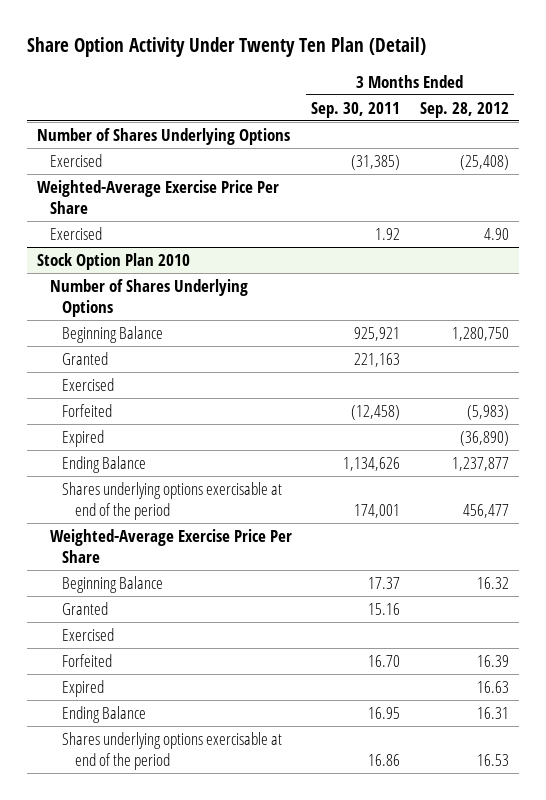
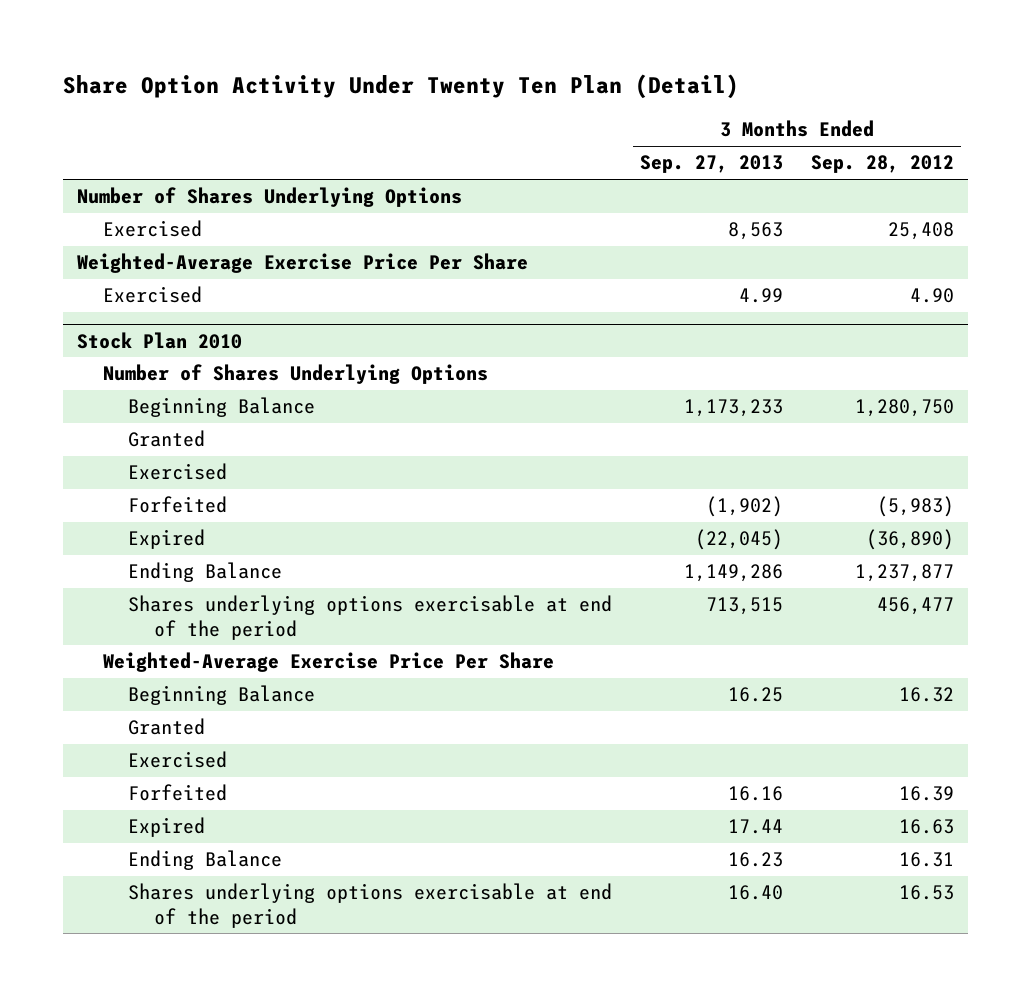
- | 3 Months Ended Sep. 30, 2011 | 3 Months Ended Sep. 28, 2012
+ | 3 Months Ended Sep. 27, 2013 | 3 Months Ended Sep. 28, 2012
- Exercised | (31,385) | (25,408)
+ Exercised | 8,563 | 25,408
- Stock Option Plan 2010
+ Stock Plan 2010

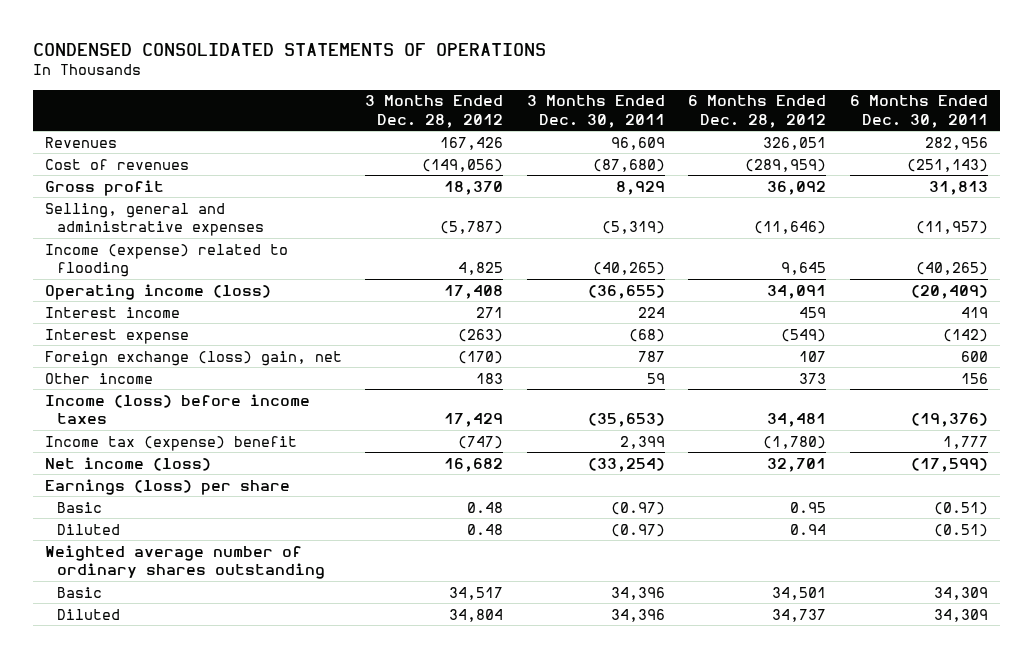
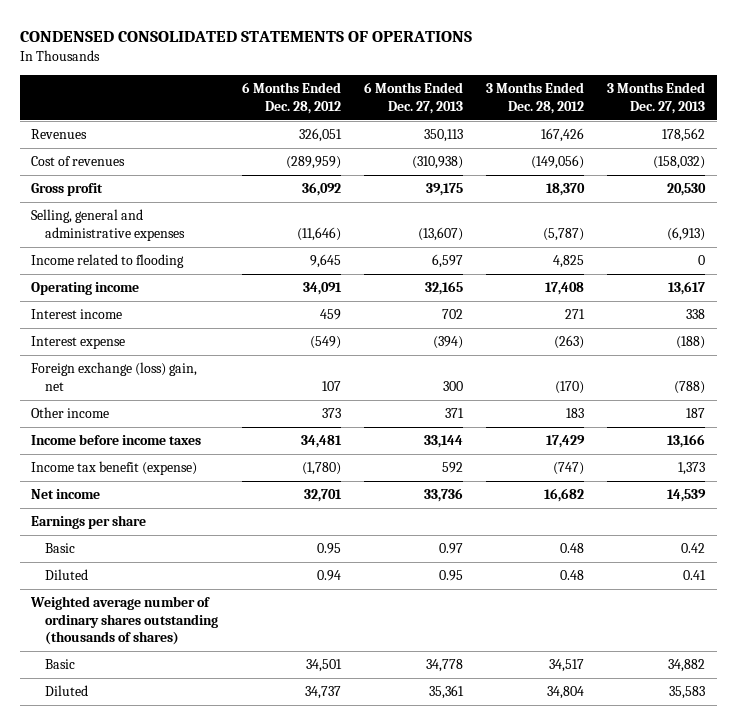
- | 3 Months Ended Dec. 28, 2012 | 3 Months Ended Dec. 30, 2011 | 6 Months Ended Dec. 28, 2012 | 6 Months Ended Dec. 30, 2011
+ | 6 Months Ended Dec. 28, 2012 | 6 Months Ended Dec. 27, 2013 | 3 Months Ended Dec. 28, 2012 | 3 Months Ended Dec. 27, 2013
- Income (expense) related to flooding | 4,825 | (40,265) | 9,645 | (40,265)
- Operating income (loss) | 17,408 | (36,655) | 34,091 | (20,409)
+ Income related to flooding | 9,645 | 6,597 | 4,825 | 0
+ Operating income | 34,091 | 32,165 | 17,408 | 13,617
- Income (loss) before income taxes | 17,429 | (35,653) | 34,481 | (19,376)
- Income tax (expense) benefit | (747) | 2,399 | (1,780) | 1,777
- Net income (loss) | 16,682 | (33,254) | 32,701 | (17,599)
- Earnings (loss) per share
+ Income before income taxes | 34,481 | 33,144 | 17,429 | 13,166
+ Income tax benefit (expense) | (1,780) | 592 | (747) | 1,373
+ Net income | 32,701 | 33,736 | 16,682 | 14,539
+ Earnings per share
- Weighted average number of ordinary shares outstanding
+ Weighted average number of ordinary shares outstanding (thousands of shares)

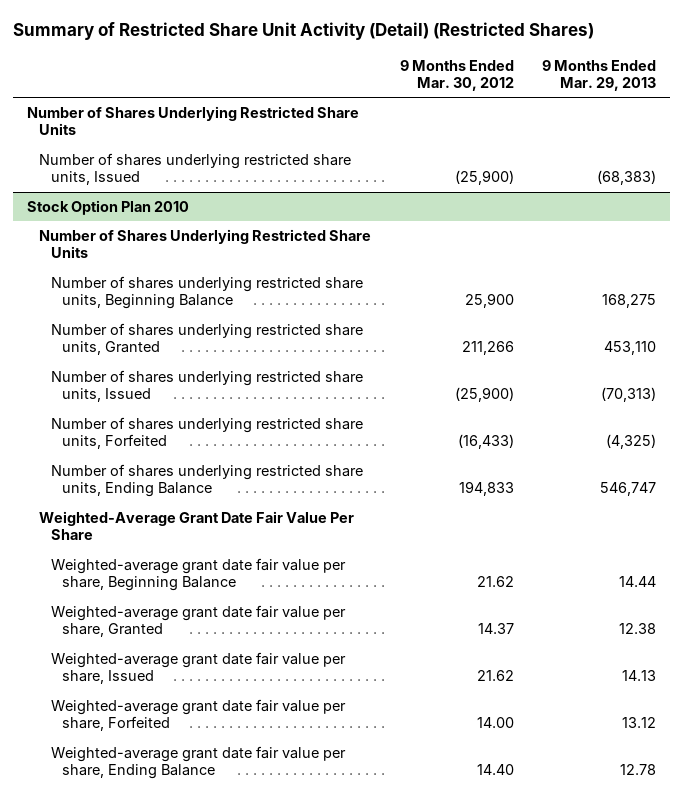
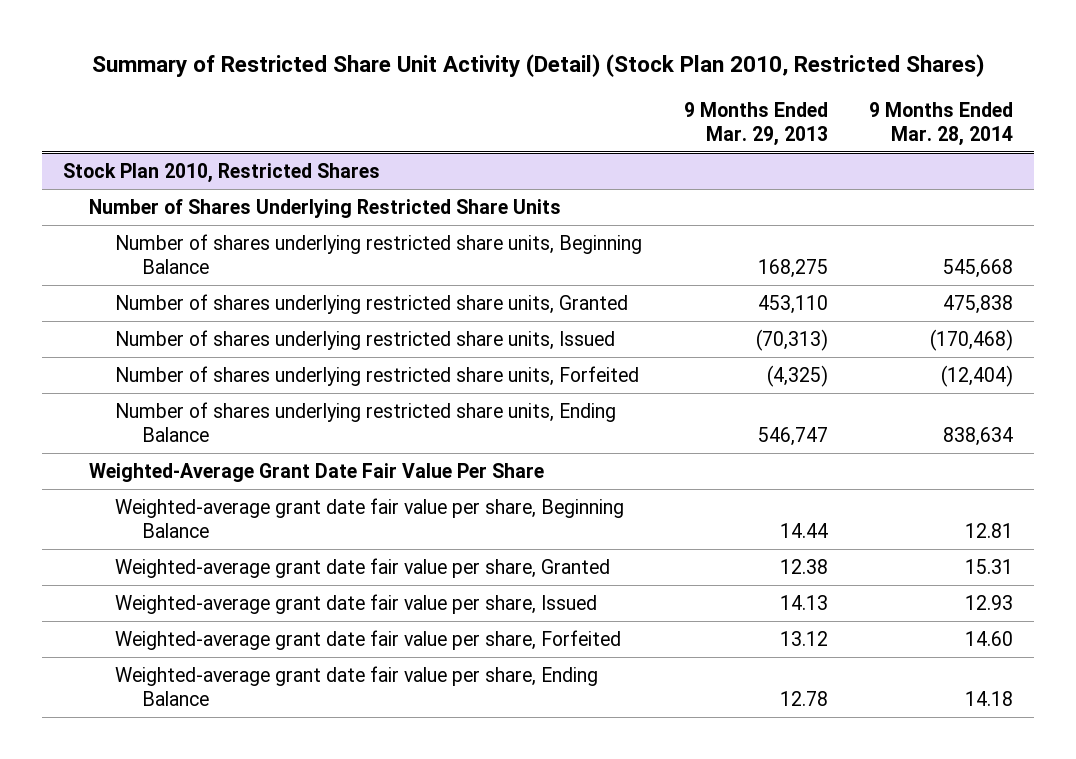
- Summary of Restricted Share Unit Activity (Detail) (Restricted Shares)
+ Summary of Restricted Share Unit Activity (Detail) (Stock Plan 2010, Restricted Shares)
- | 9 Months Ended Mar. 30, 2012 | 9 Months Ended Mar. 29, 2013
+ | 9 Months Ended Mar. 29, 2013 | 9 Months Ended Mar. 28, 2014
- Number of Shares Underlying Restricted Share Units
- Number of shares underlying restricted share units, Issued | (25,900) | (68,383)
- Stock Option Plan 2010
+ Stock Plan 2010, Restricted Shares

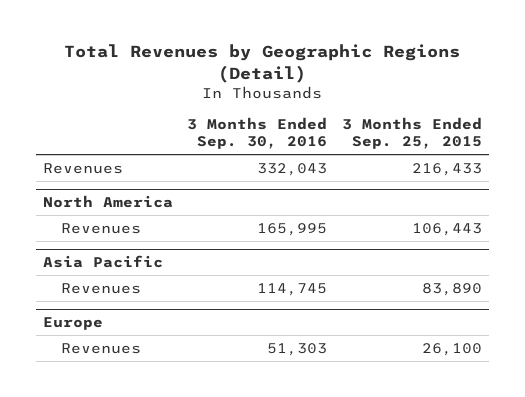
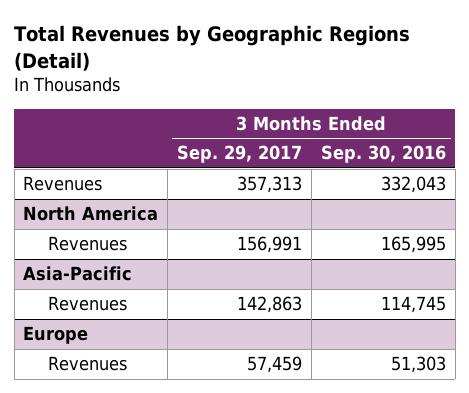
- | 3 Months Ended Sep. 30, 2016 | 3 Months Ended Sep. 25, 2015
+ | 3 Months Ended Sep. 29, 2017 | 3 Months Ended Sep. 30, 2016
- Asia Pacific
+ Asia-Pacific

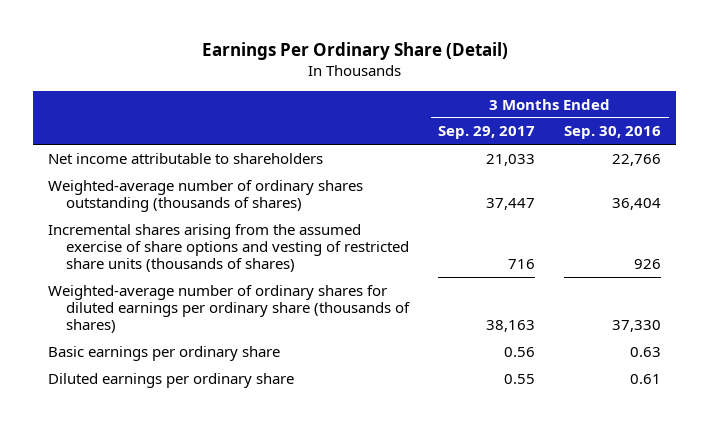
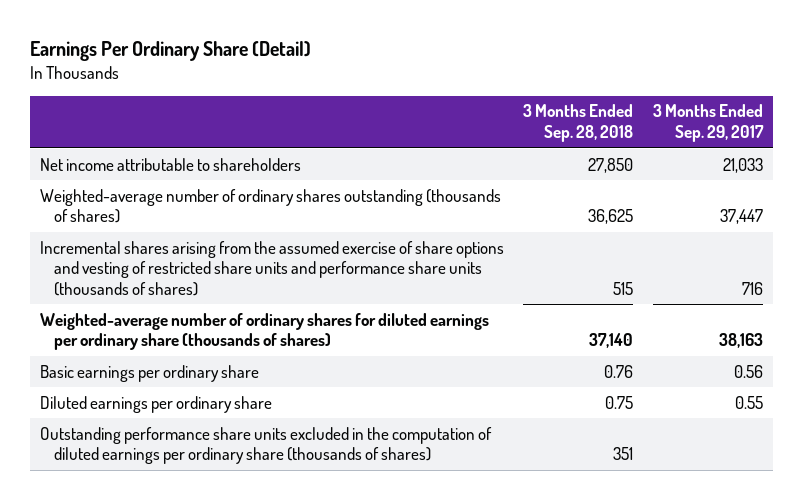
- | 3 Months Ended Sep. 29, 2017 | 3 Months Ended Sep. 30, 2016
+ | 3 Months Ended Sep. 28, 2018 | 3 Months Ended Sep. 29, 2017
- Incremental shares arising from the assumed exercise of share options and vesting of restricted share units (thousands of shares) | 716 | 926
+ Incremental shares arising from the assumed exercise of share options and vesting of restricted share units and performance share units (thousands of shares) | 515 | 716
+ Outstanding performance share units excluded in the computation of diluted earnings per ordinary share (thousands of shares) | 351 |

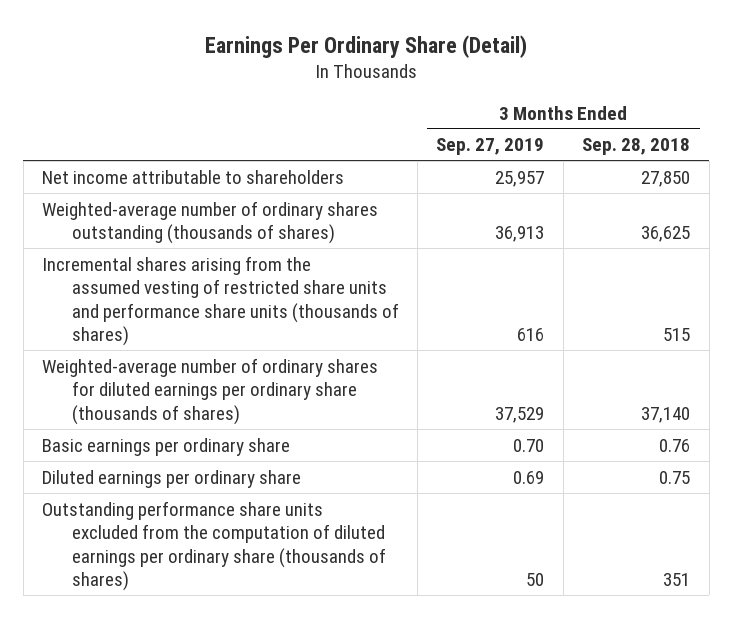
- | 3 Months Ended Sep. 28, 2018 | 3 Months Ended Sep. 29, 2017
+ | 3 Months Ended Sep. 27, 2019 | 3 Months Ended Sep. 28, 2018
- Incremental shares arising from the assumed exercise of share options and vesting of restricted share units and performance share units (thousands of shares) | 515 | 716
+ Incremental shares arising from the assumed vesting of restricted share units and performance share units (thousands of shares) | 616 | 515
- Outstanding performance share units excluded in the computation of diluted earnings per ordinary share (thousands of shares) | 351 |
+ Outstanding performance share units excluded from the computation of diluted earnings per ordinary share (thousands of shares) | 50 | 351

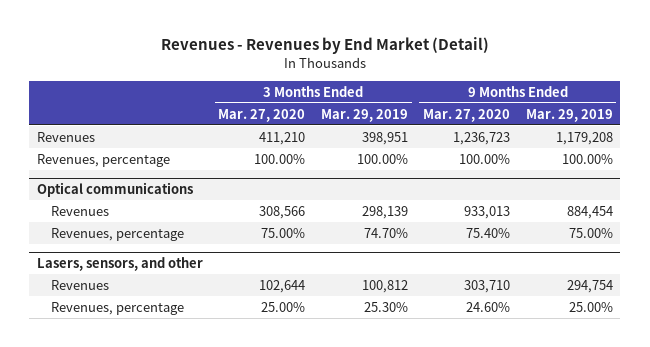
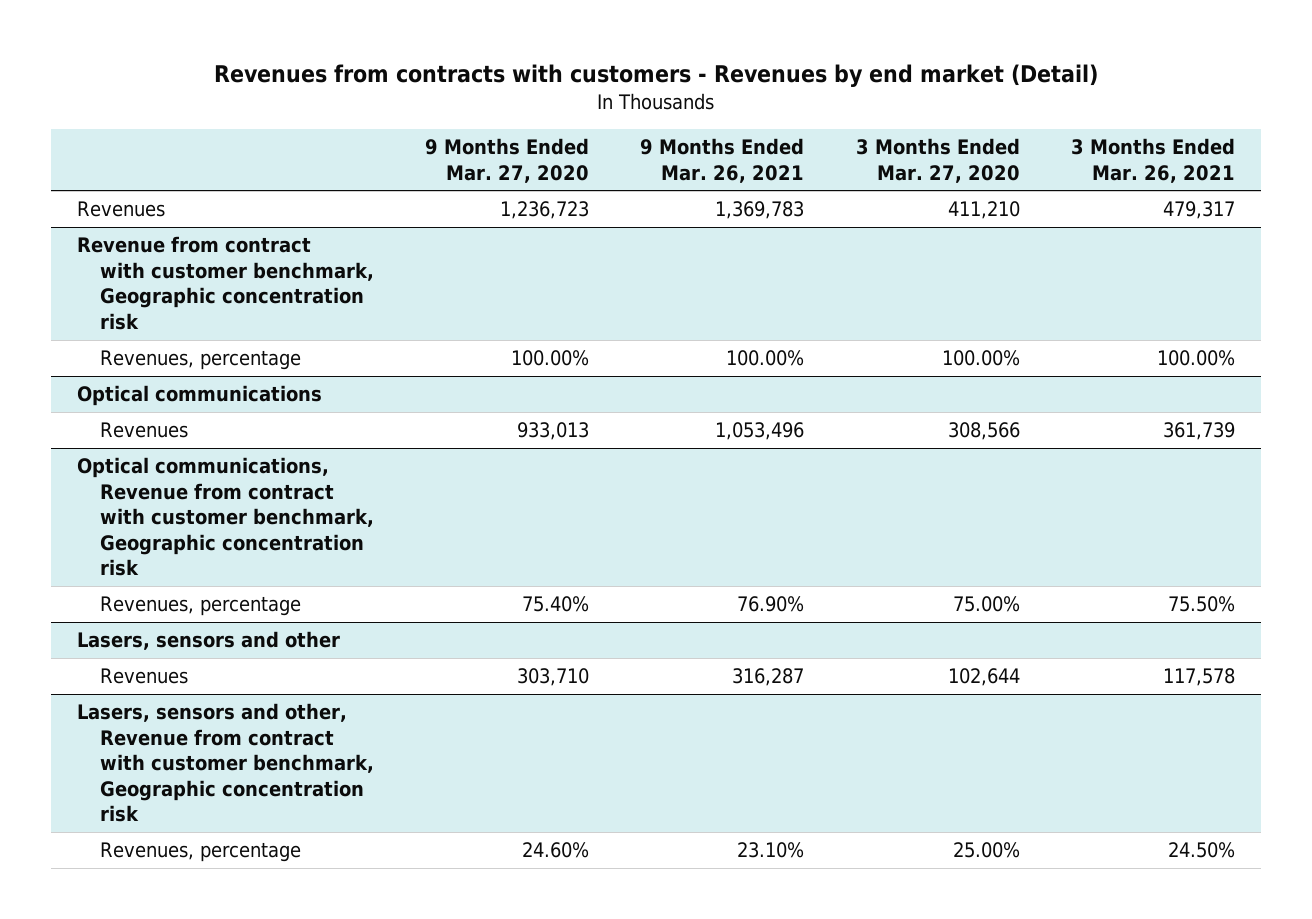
- Revenues - Revenues by End Market (Detail)
+ Revenues from contracts with customers - Revenues by end market (Detail)
- | 3 Months Ended Mar. 27, 2020 | 3 Months Ended Mar. 29, 2019 | 9 Months Ended Mar. 27, 2020 | 9 Months Ended Mar. 29, 2019
+ | 9 Months Ended Mar. 27, 2020 | 9 Months Ended Mar. 26, 2021 | 3 Months Ended Mar. 27, 2020 | 3 Months Ended Mar. 26, 2021
+ Revenue from contract with customer benchmark, Geographic concentration risk
+ Optical communications, Revenue from contract with customer benchmark, Geographic concentration risk
- Lasers, sensors, and other
+ Lasers, sensors and other
+ Lasers, sensors and other, Revenue from contract with customer benchmark, Geographic concentration risk

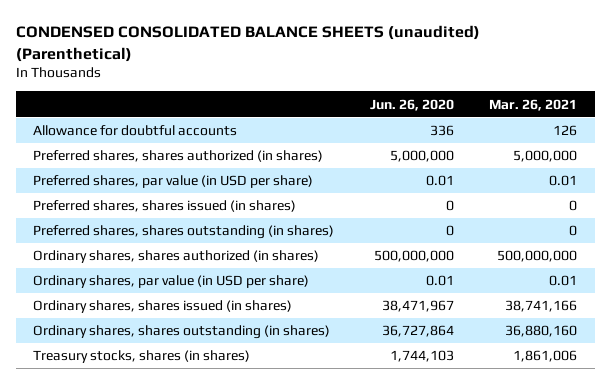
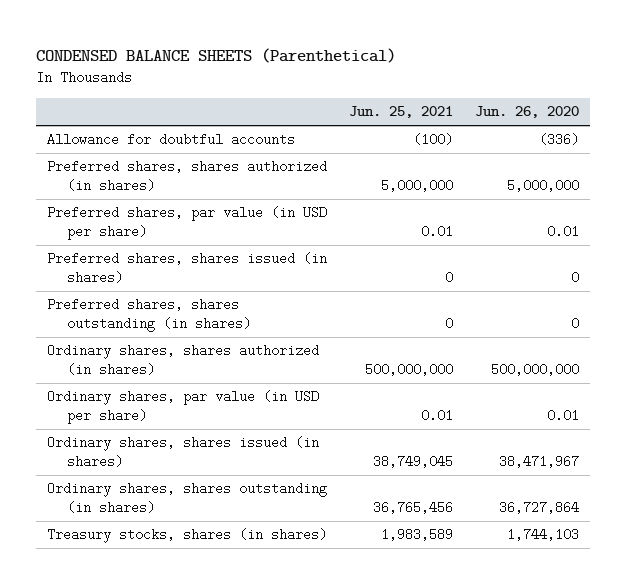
- CONDENSED CONSOLIDATED BALANCE SHEETS (unaudited) (Parenthetical)
+ CONDENSED BALANCE SHEETS (Parenthetical)
- | Jun. 26, 2020 | Mar. 26, 2021
+ | Jun. 25, 2021 | Jun. 26, 2020
- Allowance for doubtful accounts | 336 | 126
+ Allowance for doubtful accounts | (100) | (336)

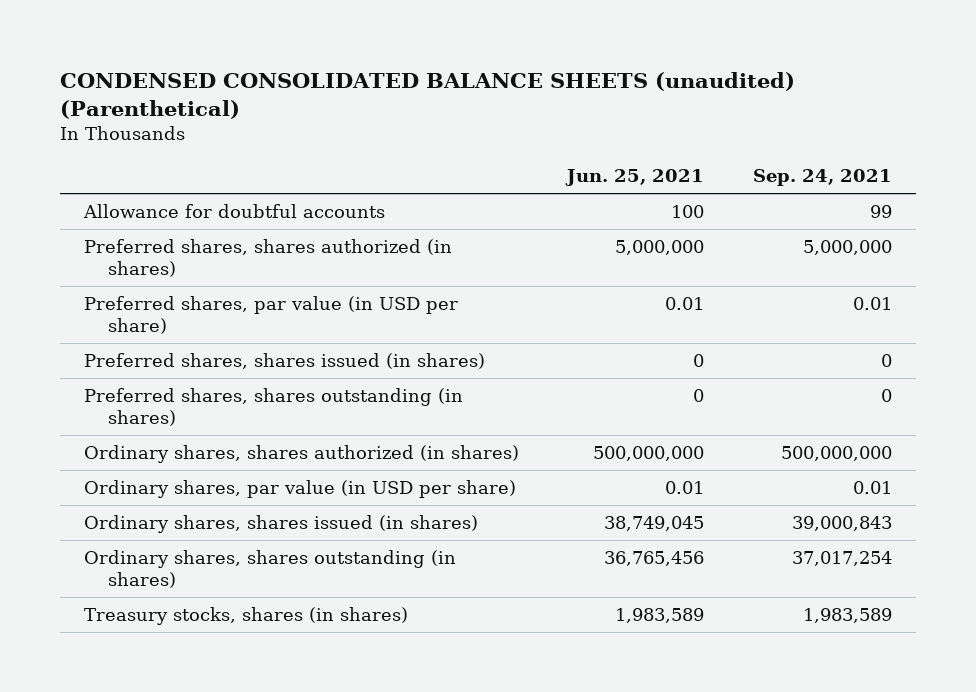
- CONDENSED BALANCE SHEETS (Parenthetical)
+ CONDENSED CONSOLIDATED BALANCE SHEETS (unaudited) (Parenthetical)
- | Jun. 25, 2021 | Jun. 26, 2020
+ | Jun. 25, 2021 | Sep. 24, 2021
- Allowance for doubtful accounts | (100) | (336)
+ Allowance for doubtful accounts | 100 | 99

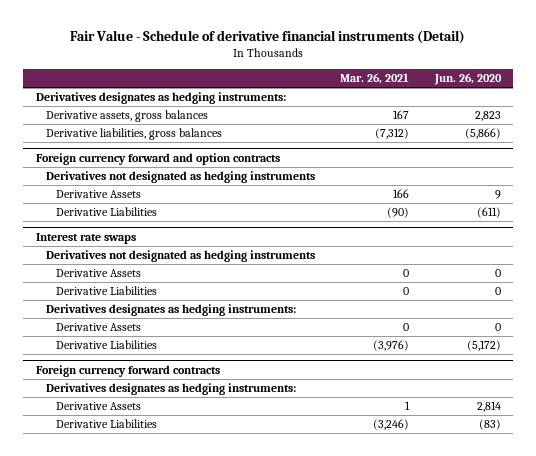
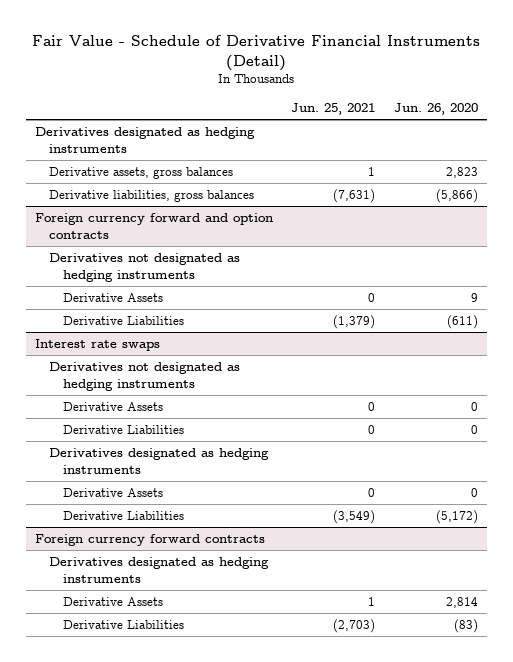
- Fair Value - Schedule of derivative financial instruments (Detail)
+ Fair Value - Schedule of Derivative Financial Instruments (Detail)
- | Mar. 26, 2021 | Jun. 26, 2020
+ | Jun. 25, 2021 | Jun. 26, 2020
- Derivatives designates as hedging instruments:
+ Derivatives designated as hedging instruments
@ Interest rate swaps
- Derivatives designates as hedging instruments:
+ Derivatives designated as hedging instruments
@ Foreign currency forward contracts
- Derivatives designates as hedging instruments:
+ Derivatives designated as hedging instruments

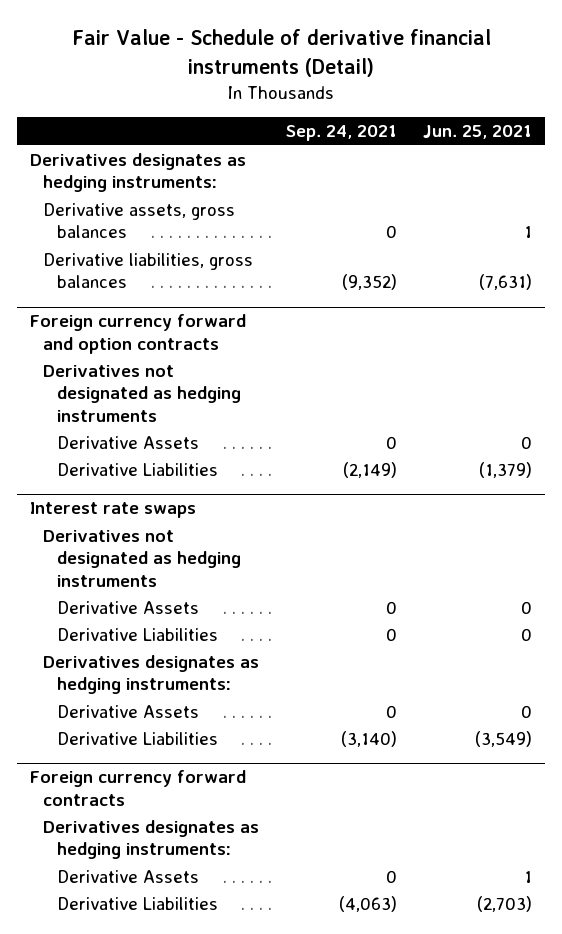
- Fair Value - Schedule of Derivative Financial Instruments (Detail)
+ Fair Value - Schedule of derivative financial instruments (Detail)
- | Jun. 25, 2021 | Jun. 26, 2020
+ | Sep. 24, 2021 | Jun. 25, 2021
- Derivatives designated as hedging instruments
+ Derivatives designates as hedging instruments:
@ Interest rate swaps
- Derivatives designated as hedging instruments
+ Derivatives designates as hedging instruments:
@ Foreign currency forward contracts
- Derivatives designated as hedging instruments
+ Derivatives designates as hedging instruments:

